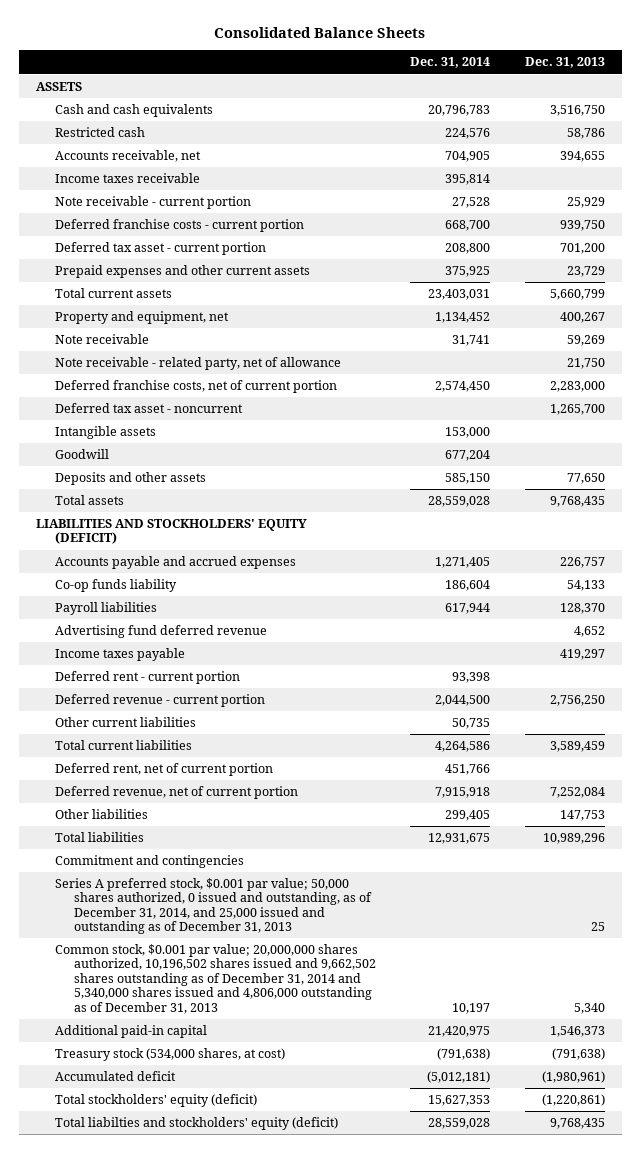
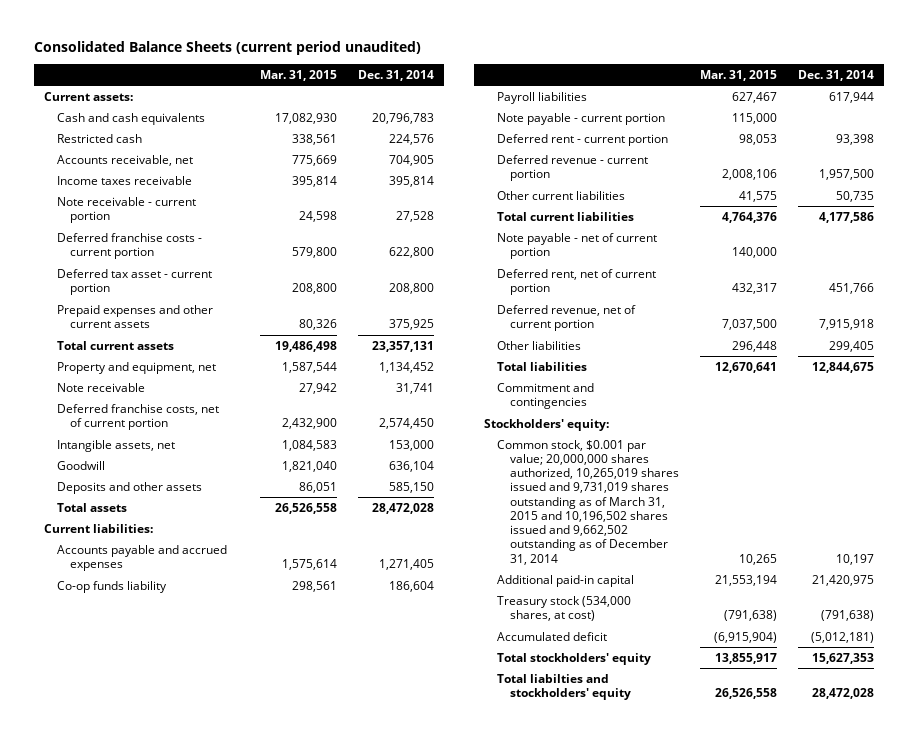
- Consolidated Balance Sheets
+ Consolidated Balance Sheets (current period unaudited)
- | Dec. 31, 2014 | Dec. 31, 2013
+ | Mar. 31, 2015 | Dec. 31, 2014
- ASSETS
+ Current assets:
- Deferred franchise costs - current portion | 668,700 | 939,750
+ Deferred franchise costs - current portion | 579,800 | 622,800
- Total current assets | 23,403,031 | 5,660,799
+ Total current assets | 19,486,498 | 23,357,131
- Note receivable - related party, net of allowance | | 21,750
- Deferred tax asset - noncurrent | | 1,265,700
- Intangible assets | 153,000 |
- Goodwill | 677,204 |
+ Intangible assets, net | 1,084,583 | 153,000
+ Goodwill | 1,821,040 | 636,104
- Total assets | 28,559,028 | 9,768,435
- LIABILITIES AND STOCKHOLDERS' EQUITY (DEFICIT)
+ Total assets | 26,526,558 | 28,472,028
+ Current liabilities:
- Advertising fund deferred revenue | | 4,652
- Income taxes payable | | 419,297
+ Note payable - current portion | 115,000 |
- Deferred revenue - current portion | 2,044,500 | 2,756,250
+ Deferred revenue - current portion | 2,008,106 | 1,957,500
- Total current liabilities | 4,264,586 | 3,589,459
+ Total current liabilities | 4,764,376 | 4,177,586
+ Note payable - net of current portion | 140,000 |
- Total liabilities | 12,931,675 | 10,989,296
+ Total liabilities | 12,670,641 | 12,844,675
- Series A preferred stock, $0.001 par value; 50,000 shares authorized, 0 issued and outstanding, as of December 31, 2014, and 25,000 issued and outstanding as of December 31, 2013 | | 25
- Common stock, $0.001 par value; 20,000,000 shares authorized, 10,196,502 shares issued and 9,662,502 shares outstanding as of December 31, 2014 and 5,340,000 shares issued and 4,806,000 outstanding as of December 31, 2013 | 10,197 | 5,340
+ Stockholders' equity:
+ Common stock, $0.001 par value; 20,000,000 shares authorized, 10,265,019 shares issued and 9,731,019 shares outstanding as of March 31, 2015 and 10,196,502 shares issued and 9,662,502 outstanding as of December 31, 2014 | 10,265 | 10,197
- Total stockholders' equity (deficit) | 15,627,353 | (1,220,861)
- Total liabilties and stockholders' equity (deficit) | 28,559,028 | 9,768,435
+ Total stockholders' equity | 13,855,917 | 15,627,353
+ Total liabilties and stockholders' equity | 26,526,558 | 28,472,028

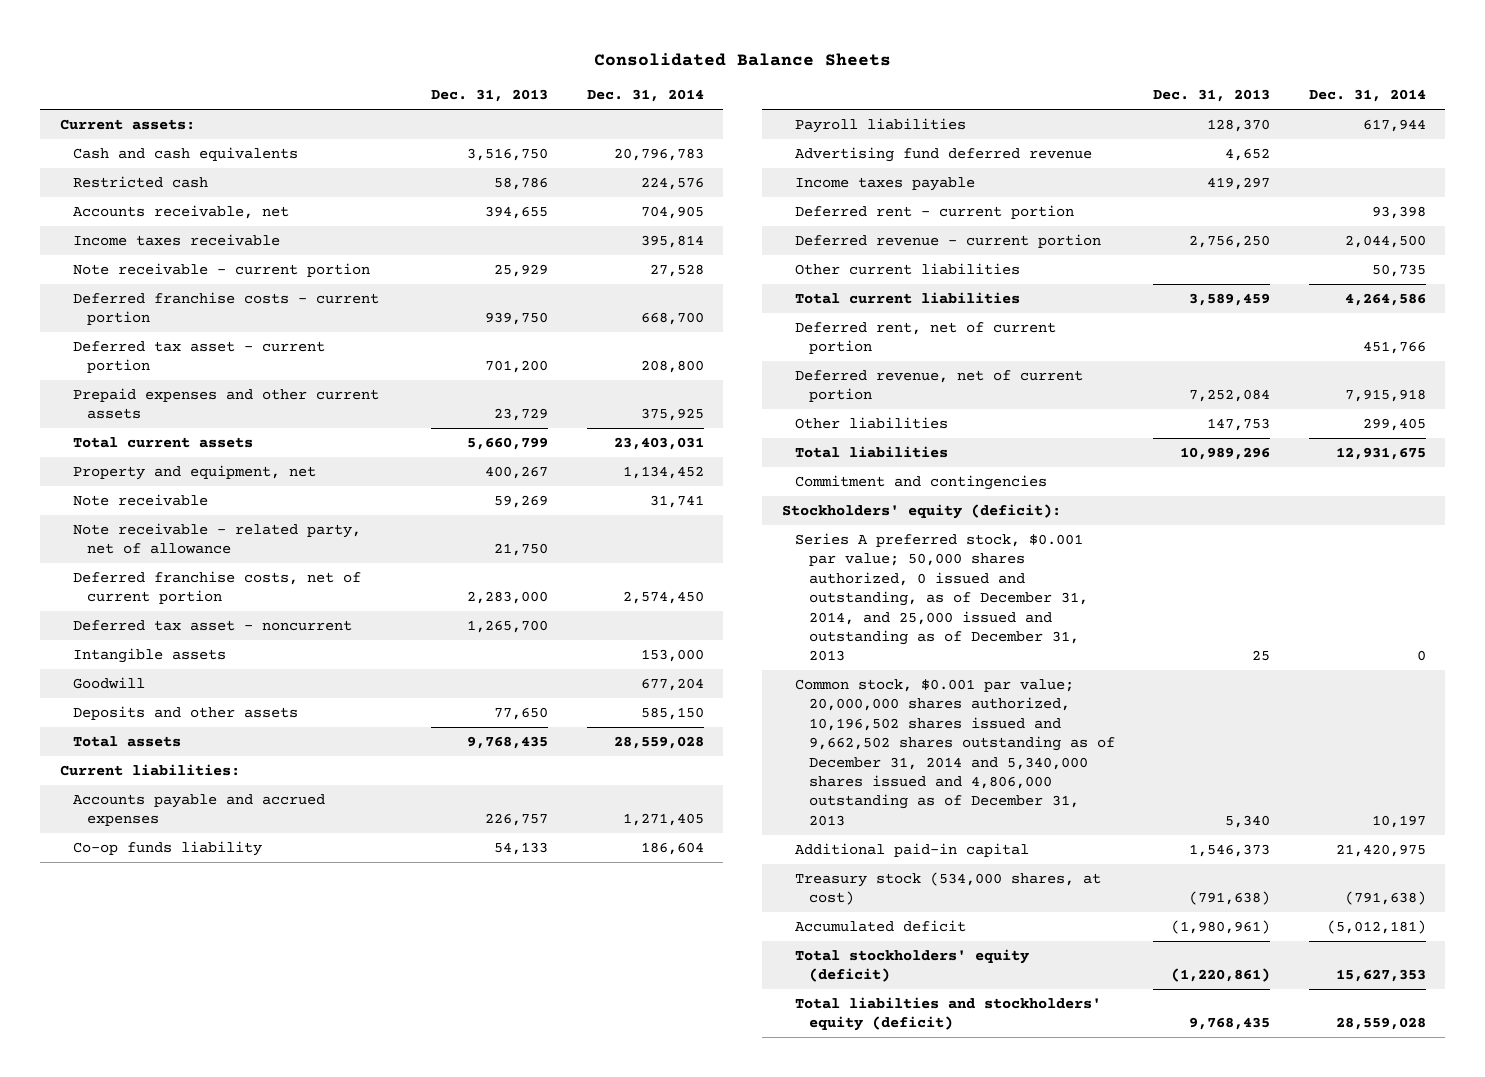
- Consolidated Balance Sheets (current period unaudited)
+ Consolidated Balance Sheets
- | Mar. 31, 2015 | Dec. 31, 2014
+ | Dec. 31, 2013 | Dec. 31, 2014
- Deferred franchise costs - current portion | 579,800 | 622,800
+ Deferred franchise costs - current portion | 939,750 | 668,700
- Total current assets | 19,486,498 | 23,357,131
+ Total current assets | 5,660,799 | 23,403,031
+ Note receivable - related party, net of allowance | 21,750 |
- Intangible assets, net | 1,084,583 | 153,000
- Goodwill | 1,821,040 | 636,104
+ Deferred tax asset - noncurrent | 1,265,700 |
+ Intangible assets | | 153,000
+ Goodwill | | 677,204
- Total assets | 26,526,558 | 28,472,028
+ Total assets | 9,768,435 | 28,559,028
- Note payable - current portion | 115,000 |
+ Advertising fund deferred revenue | 4,652 |
+ Income taxes payable | 419,297 |
- Deferred revenue - current portion | 2,008,106 | 1,957,500
+ Deferred revenue - current portion | 2,756,250 | 2,044,500
- Total current liabilities | 4,764,376 | 4,177,586
- Note payable - net of current portion | 140,000 |
+ Total current liabilities | 3,589,459 | 4,264,586
- Total liabilities | 12,670,641 | 12,844,675
+ Total liabilities | 10,989,296 | 12,931,675
- Stockholders' equity:
- Common stock, $0.001 par value; 20,000,000 shares authorized, 10,265,019 shares issued and 9,731,019 shares outstanding as of March 31, 2015 and 10,196,502 shares issued and 9,662,502 outstanding as of December 31, 2014 | 10,265 | 10,197
+ Stockholders' equity (deficit):
+ Series A preferred stock, $0.001 par value; 50,000 shares authorized, 0 issued and outstanding, as of December 31, 2014, and 25,000 issued and outstanding as of December 31, 2013 | 25 | 0
+ Common stock, $0.001 par value; 20,000,000 shares authorized, 10,196,502 shares issued and 9,662,502 shares outstanding as of December 31, 2014 and 5,340,000 shares issued and 4,806,000 outstanding as of December 31, 2013 | 5,340 | 10,197
- Total stockholders' equity | 13,855,917 | 15,627,353
- Total liabilties and stockholders' equity | 26,526,558 | 28,472,028
+ Total stockholders' equity (deficit) | (1,220,861) | 15,627,353
+ Total liabilties and stockholders' equity (deficit) | 9,768,435 | 28,559,028

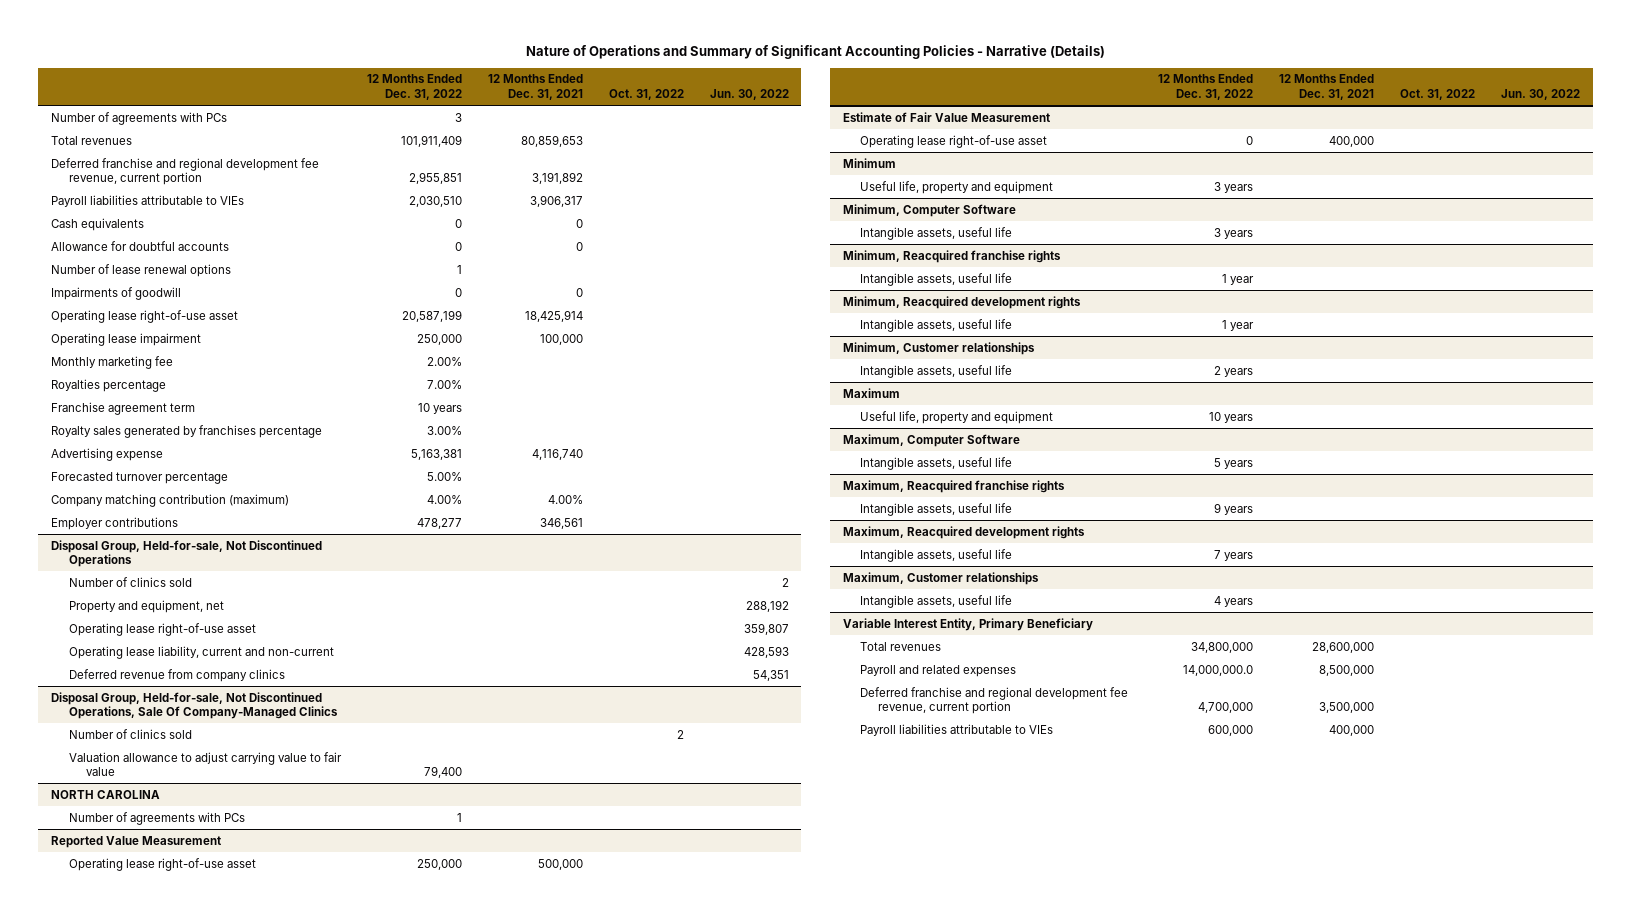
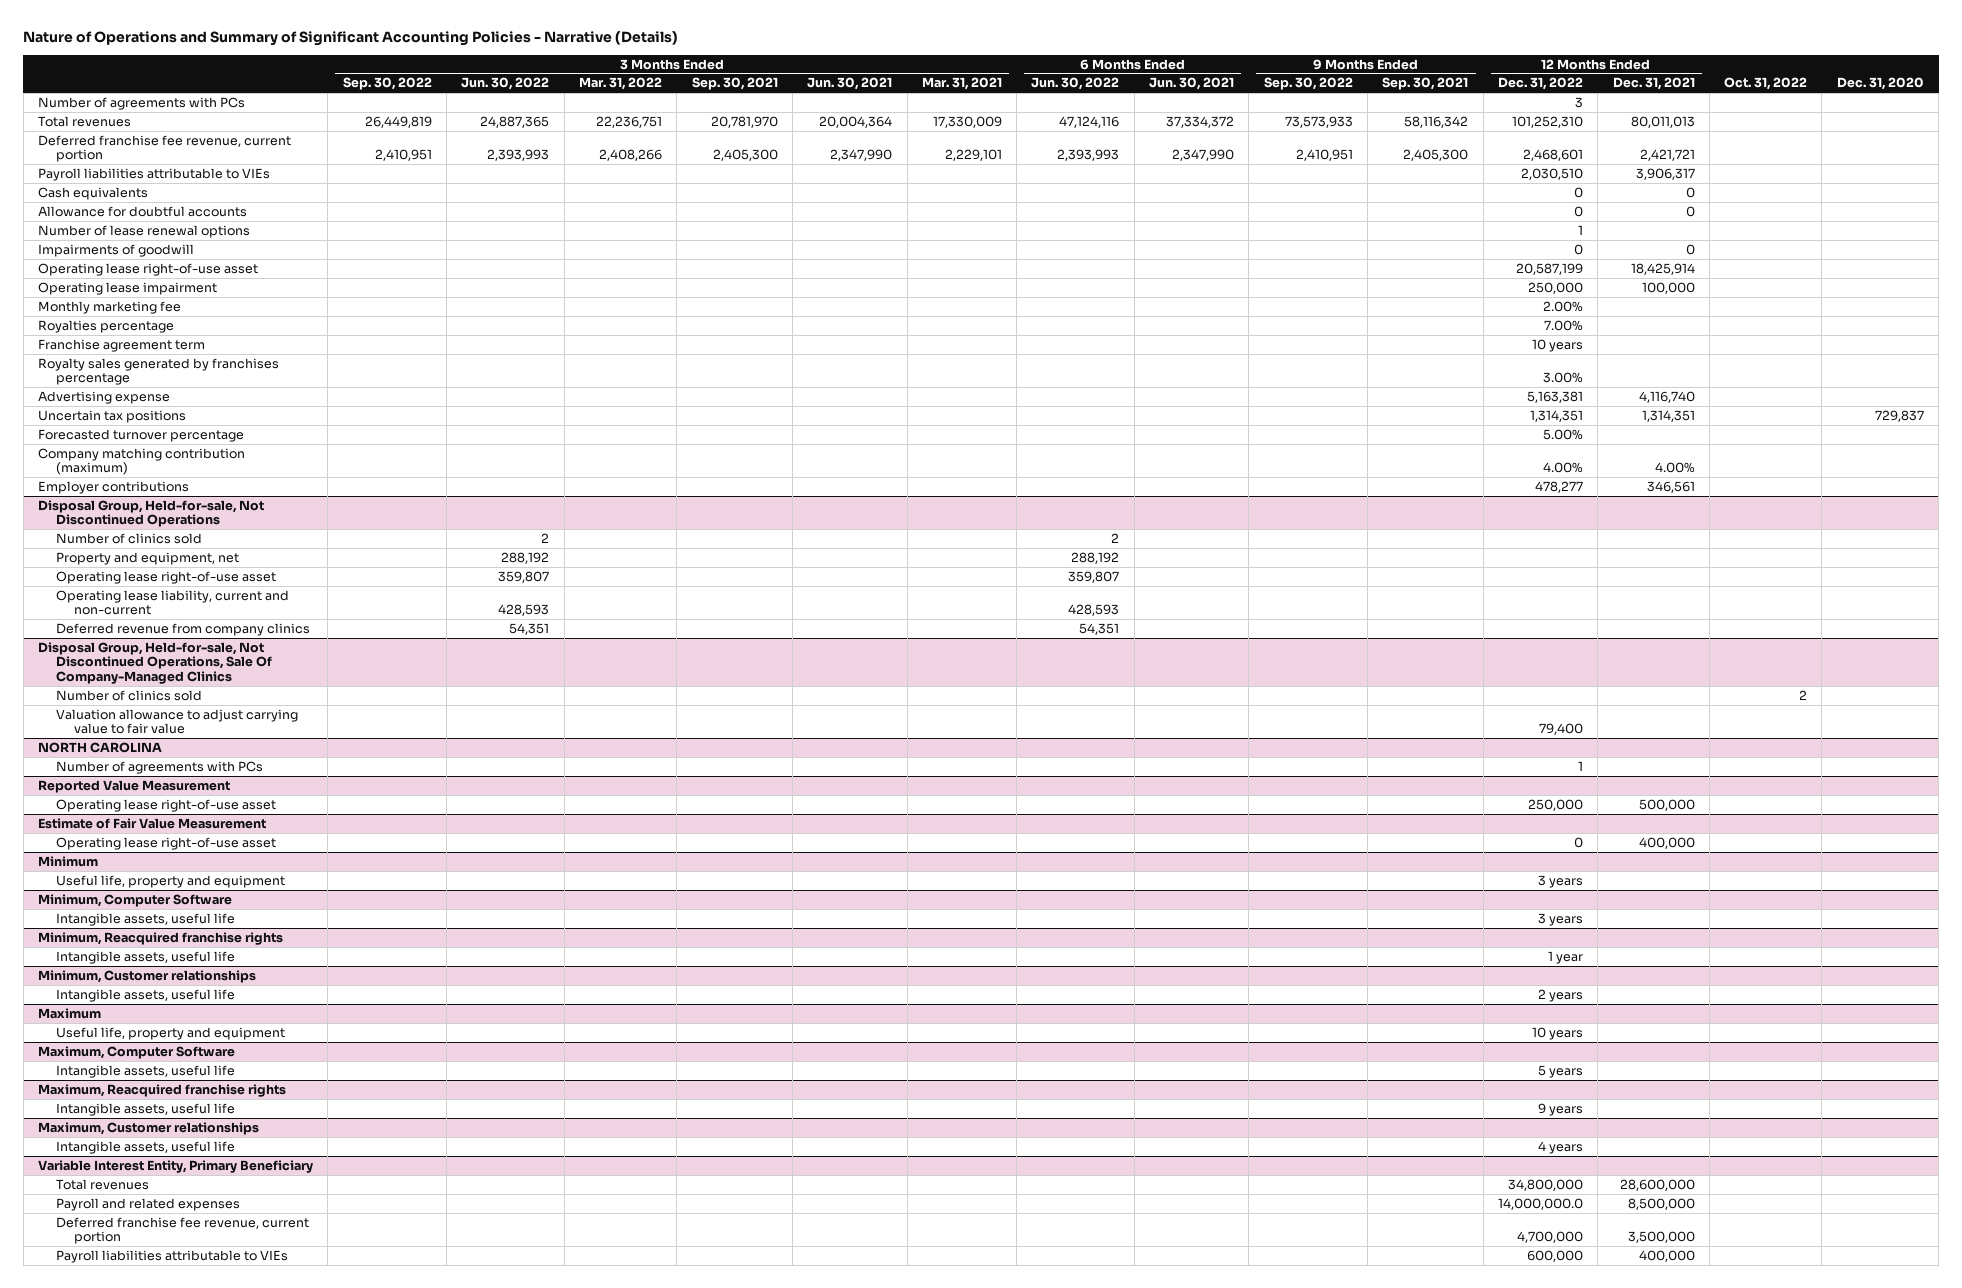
- | 12 Months Ended Dec. 31, 2022 | 12 Months Ended Dec. 31, 2021 | Oct. 31, 2022 | Jun. 30, 2022
+ | 3 Months Ended Sep. 30, 2022 | 3 Months Ended Jun. 30, 2022 | 3 Months Ended Mar. 31, 2022 | 3 Months Ended Sep. 30, 2021 | 3 Months Ended Jun. 30, 2021 | 3 Months Ended Mar. 31, 2021 | 6 Months Ended Jun. 30, 2022 | 6 Months Ended Jun. 30, 2021 | 9 Months Ended Sep. 30, 2022 | 9 Months Ended Sep. 30, 2021 | 12 Months Ended Dec. 31, 2022 | 12 Months Ended Dec. 31, 2021 | Oct. 31, 2022 | Dec. 31, 2020
- Total revenues | 101,911,409 | 80,859,653 | |
- Deferred franchise and regional development fee revenue, current portion | 2,955,851 | 3,191,892 | |
+ Total revenues | 26,449,819 | 24,887,365 | 22,236,751 | 20,781,970 | 20,004,364 | 17,330,009 | 47,124,116 | 37,334,372 | 73,573,933 | 58,116,342 | 101,252,310 | 80,011,013 | |
+ Deferred franchise fee revenue, current portion | 2,410,951 | 2,393,993 | 2,408,266 | 2,405,300 | 2,347,990 | 2,229,101 | 2,393,993 | 2,347,990 | 2,410,951 | 2,405,300 | 2,468,601 | 2,421,721 | |
+ Uncertain tax positions | | | | | | | | | | | 1,314,351 | 1,314,351 | | 729,837
- Minimum, Reacquired development rights
- Intangible assets, useful life | 1 year | | |
- Maximum, Reacquired development rights
- Intangible assets, useful life | 7 years | | |
@ Variable Interest Entity, Primary Beneficiary
- Deferred franchise and regional development fee revenue, current portion | 4,700,000 | 3,500,000 | |
+ Deferred franchise fee revenue, current portion | | | | | | | | | | | 4,700,000 | 3,500,000 | |

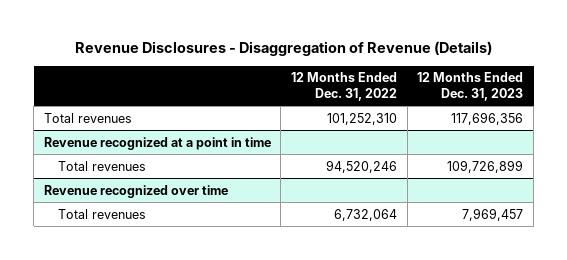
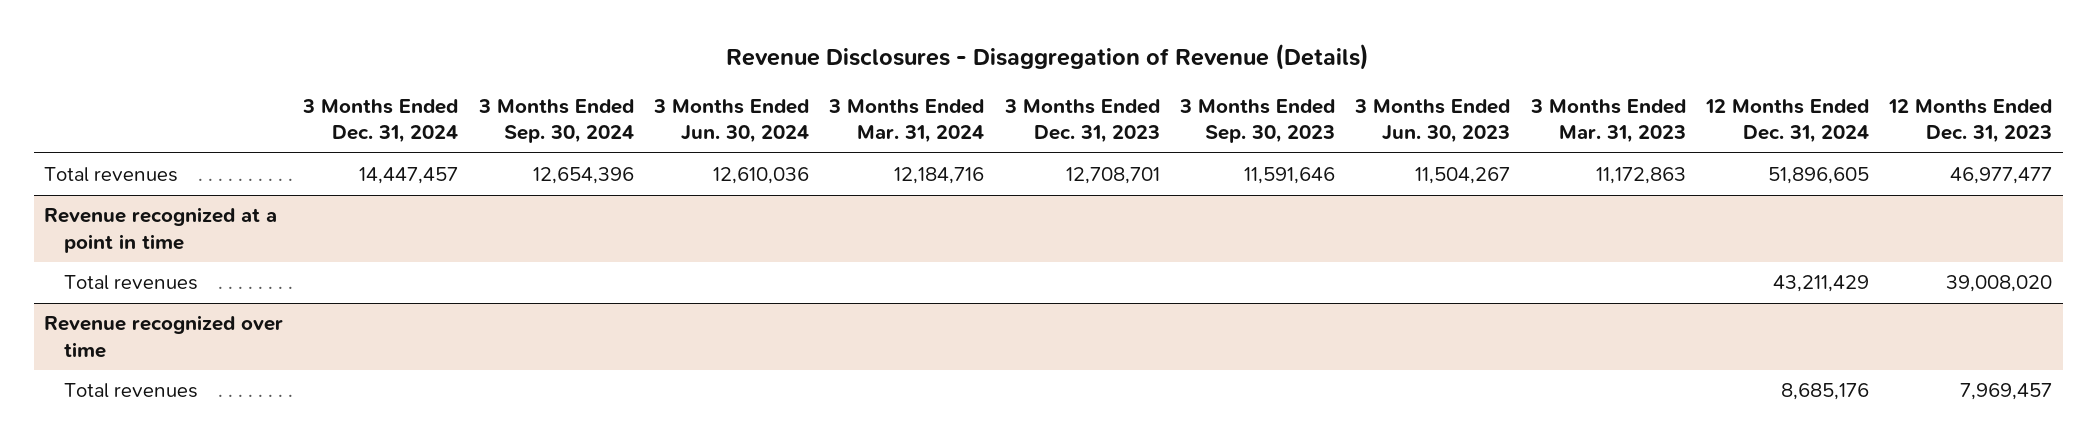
- | 12 Months Ended Dec. 31, 2022 | 12 Months Ended Dec. 31, 2023
+ | 3 Months Ended Dec. 31, 2024 | 3 Months Ended Sep. 30, 2024 | 3 Months Ended Jun. 30, 2024 | 3 Months Ended Mar. 31, 2024 | 3 Months Ended Dec. 31, 2023 | 3 Months Ended Sep. 30, 2023 | 3 Months Ended Jun. 30, 2023 | 3 Months Ended Mar. 31, 2023 | 12 Months Ended Dec. 31, 2024 | 12 Months Ended Dec. 31, 2023
- Total revenues | 101,252,310 | 117,696,356
+ Total revenues | 14,447,457 | 12,654,396 | 12,610,036 | 12,184,716 | 12,708,701 | 11,591,646 | 11,504,267 | 11,172,863 | 51,896,605 | 46,977,477
@ Revenue recognized at a point in time
- Total revenues | 94,520,246 | 109,726,899
+ Total revenues | | | | | | | | | 43,211,429 | 39,008,020

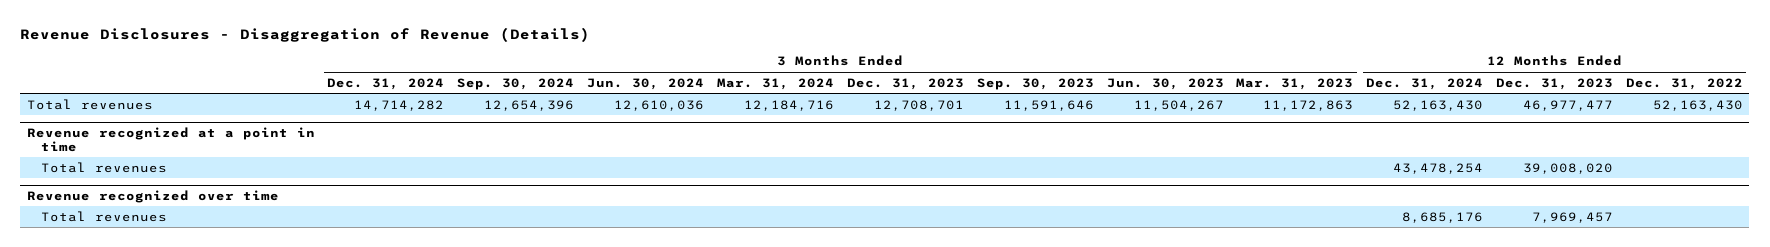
- | 3 Months Ended Dec. 31, 2024 | 3 Months Ended Sep. 30, 2024 | 3 Months Ended Jun. 30, 2024 | 3 Months Ended Mar. 31, 2024 | 3 Months Ended Dec. 31, 2023 | 3 Months Ended Sep. 30, 2023 | 3 Months Ended Jun. 30, 2023 | 3 Months Ended Mar. 31, 2023 | 12 Months Ended Dec. 31, 2024 | 12 Months Ended Dec. 31, 2023
+ | 3 Months Ended Dec. 31, 2024 | 3 Months Ended Sep. 30, 2024 | 3 Months Ended Jun. 30, 2024 | 3 Months Ended Mar. 31, 2024 | 3 Months Ended Dec. 31, 2023 | 3 Months Ended Sep. 30, 2023 | 3 Months Ended Jun. 30, 2023 | 3 Months Ended Mar. 31, 2023 | 12 Months Ended Dec. 31, 2024 | 12 Months Ended Dec. 31, 2023 | 12 Months Ended Dec. 31, 2022
- Total revenues | 14,447,457 | 12,654,396 | 12,610,036 | 12,184,716 | 12,708,701 | 11,591,646 | 11,504,267 | 11,172,863 | 51,896,605 | 46,977,477
+ Total revenues | 14,714,282 | 12,654,396 | 12,610,036 | 12,184,716 | 12,708,701 | 11,591,646 | 11,504,267 | 11,172,863 | 52,163,430 | 46,977,477 | 52,163,430
@ Revenue recognized at a point in time
- Total revenues | | | | | | | | | 43,211,429 | 39,008,020
+ Total revenues | | | | | | | | | 43,478,254 | 39,008,020 |

